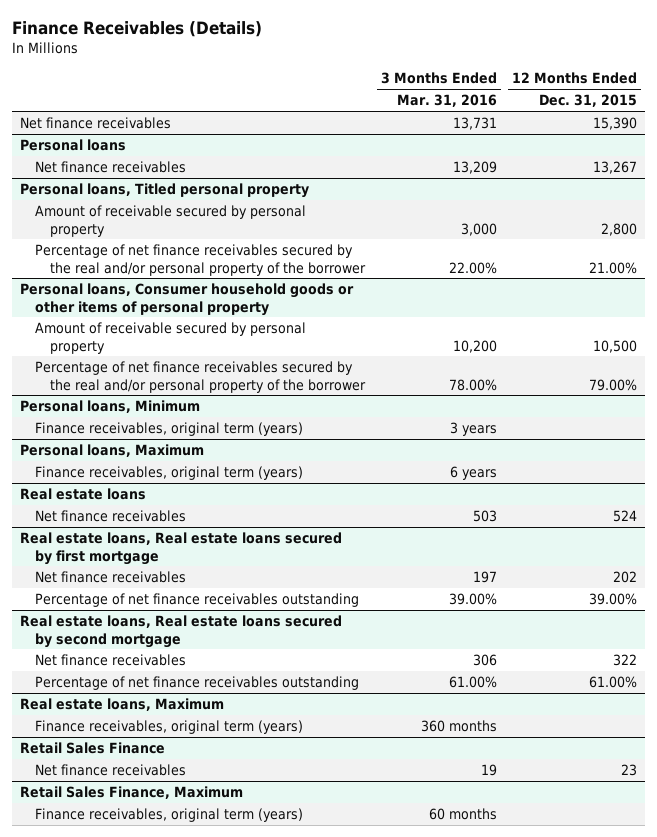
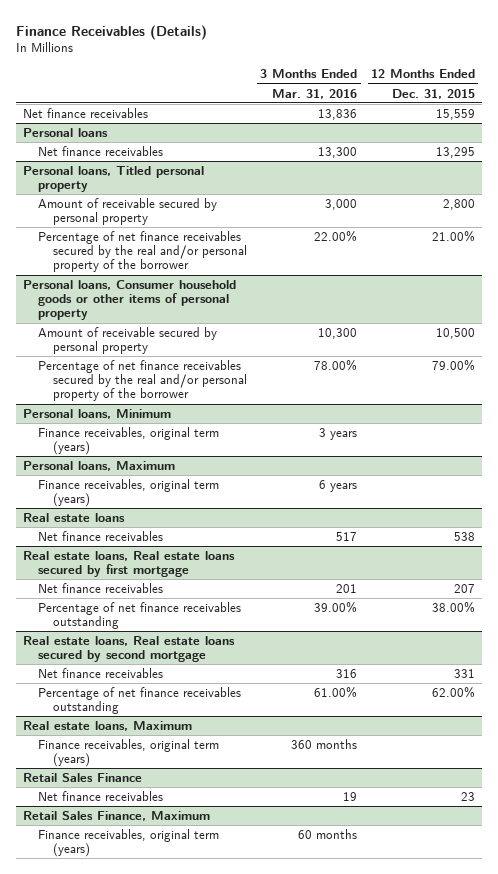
- Net finance receivables | 13,731 | 15,390
+ Net finance receivables | 13,836 | 15,559
@ Personal loans
- Net finance receivables | 13,209 | 13,267
+ Net finance receivables | 13,300 | 13,295
@ Personal loans, Consumer household goods or other items of personal property
- Amount of receivable secured by personal property | 10,200 | 10,500
+ Amount of receivable secured by personal property | 10,300 | 10,500
@ Real estate loans
- Net finance receivables | 503 | 524
+ Net finance receivables | 517 | 538
@ Real estate loans, Real estate loans secured by first mortgage
- Net finance receivables | 197 | 202
- Percentage of net finance receivables outstanding | 39.00% | 39.00%
+ Net finance receivables | 201 | 207
+ Percentage of net finance receivables outstanding | 39.00% | 38.00%
@ Real estate loans, Real estate loans secured by second mortgage
- Net finance receivables | 306 | 322
- Percentage of net finance receivables outstanding | 61.00% | 61.00%
+ Net finance receivables | 316 | 331
+ Percentage of net finance receivables outstanding | 61.00% | 62.00%

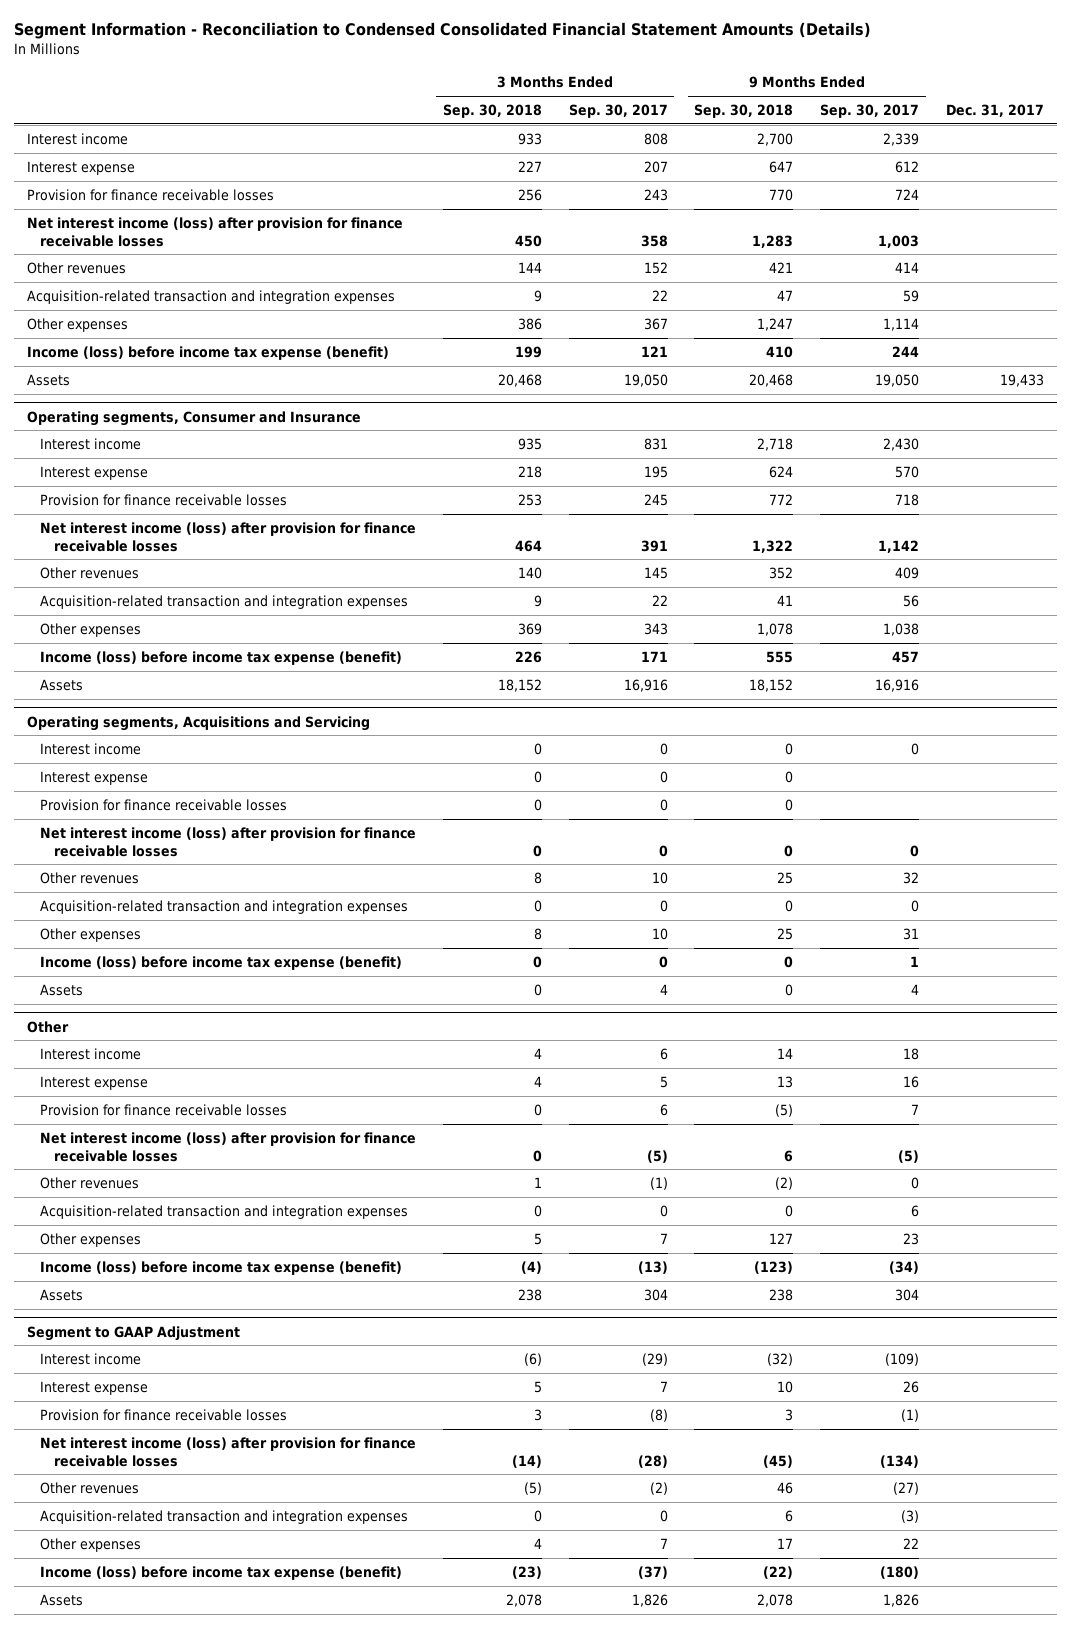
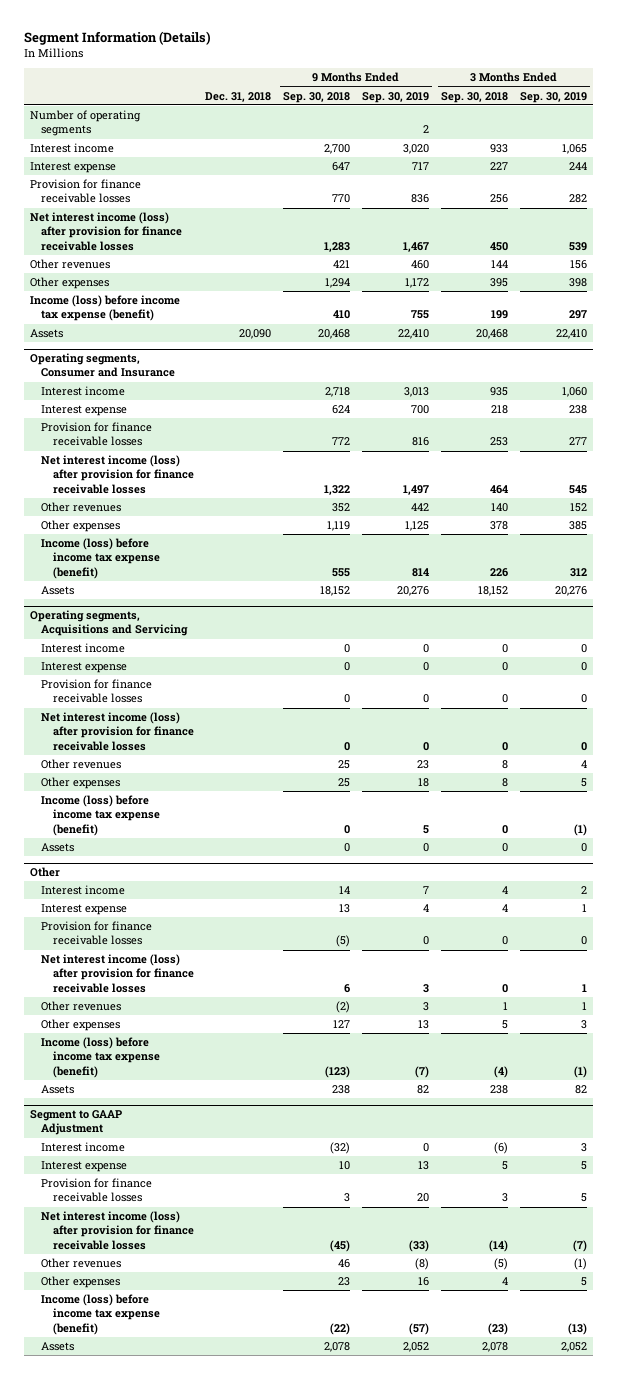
- Segment Information - Reconciliation to Condensed Consolidated Financial Statement Amounts (Details)
+ Segment Information (Details)
- | 3 Months Ended Sep. 30, 2018 | 3 Months Ended Sep. 30, 2017 | 9 Months Ended Sep. 30, 2018 | 9 Months Ended Sep. 30, 2017 | Dec. 31, 2017
+ | Dec. 31, 2018 | 9 Months Ended Sep. 30, 2018 | 9 Months Ended Sep. 30, 2019 | 3 Months Ended Sep. 30, 2018 | 3 Months Ended Sep. 30, 2019
+ Number of operating segments | | | 2 | |
- Acquisition-related transaction and integration expenses | 9 | 22 | 47 | 59 |
- Other expenses | 386 | 367 | 1,247 | 1,114 |
+ Other expenses | | 1,294 | 1,172 | 395 | 398
@ Operating segments, Consumer and Insurance
- Acquisition-related transaction and integration expenses | 9 | 22 | 41 | 56 |
- Other expenses | 369 | 343 | 1,078 | 1,038 |
+ Other expenses | | 1,119 | 1,125 | 378 | 385
@ Operating segments, Acquisitions and Servicing
- Acquisition-related transaction and integration expenses | 0 | 0 | 0 | 0 |
@ Other
- Acquisition-related transaction and integration expenses | 0 | 0 | 0 | 6 |
@ Segment to GAAP Adjustment
- Acquisition-related transaction and integration expenses | 0 | 0 | 6 | (3) |
- Other expenses | 4 | 7 | 17 | 22 |
+ Other expenses | | 23 | 16 | 4 | 5

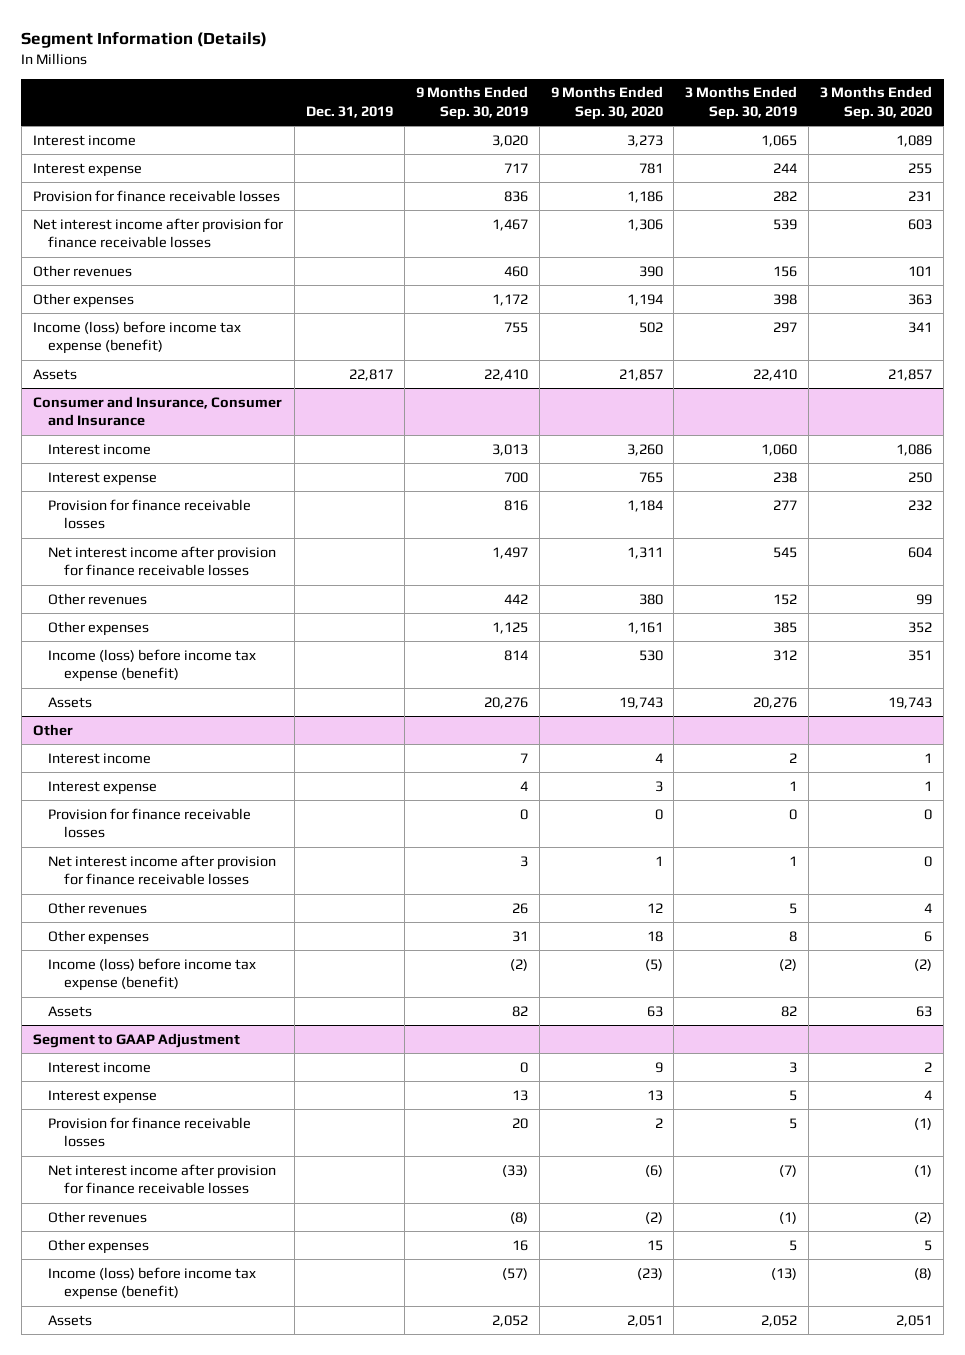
- | Dec. 31, 2018 | 9 Months Ended Sep. 30, 2018 | 9 Months Ended Sep. 30, 2019 | 3 Months Ended Sep. 30, 2018 | 3 Months Ended Sep. 30, 2019
+ | Dec. 31, 2019 | 9 Months Ended Sep. 30, 2019 | 9 Months Ended Sep. 30, 2020 | 3 Months Ended Sep. 30, 2019 | 3 Months Ended Sep. 30, 2020
- Number of operating segments | | | 2 | |
- Net interest income (loss) after provision for finance receivable losses | | 1,283 | 1,467 | 450 | 539
+ Net interest income after provision for finance receivable losses | | 1,467 | 1,306 | 539 | 603
- Operating segments, Consumer and Insurance
+ Consumer and Insurance, Consumer and Insurance
- Net interest income (loss) after provision for finance receivable losses | | 1,322 | 1,497 | 464 | 545
+ Net interest income after provision for finance receivable losses | | 1,497 | 1,311 | 545 | 604
- Operating segments, Acquisitions and Servicing
- Interest income | | 0 | 0 | 0 | 0
- Interest expense | | 0 | 0 | 0 | 0
- Provision for finance receivable losses | | 0 | 0 | 0 | 0
- Net interest income (loss) after provision for finance receivable losses | | 0 | 0 | 0 | 0
- Other revenues | | 25 | 23 | 8 | 4
- Other expenses | | 25 | 18 | 8 | 5
- Income (loss) before income tax expense (benefit) | | 0 | 5 | 0 | (1)
- Assets | | 0 | 0 | 0 | 0
@ Other
- Net interest income (loss) after provision for finance receivable losses | | 6 | 3 | 0 | 1
- Other revenues | | (2) | 3 | 1 | 1
- Other expenses | | 127 | 13 | 5 | 3
- Income (loss) before income tax expense (benefit) | | (123) | (7) | (4) | (1)
+ Net interest income after provision for finance receivable losses | | 3 | 1 | 1 | 0
+ Other revenues | | 26 | 12 | 5 | 4
+ Other expenses | | 31 | 18 | 8 | 6
+ Income (loss) before income tax expense (benefit) | | (2) | (5) | (2) | (2)
@ Segment to GAAP Adjustment
- Net interest income (loss) after provision for finance receivable losses | | (45) | (33) | (14) | (7)
+ Net interest income after provision for finance receivable losses | | (33) | (6) | (7) | (1)

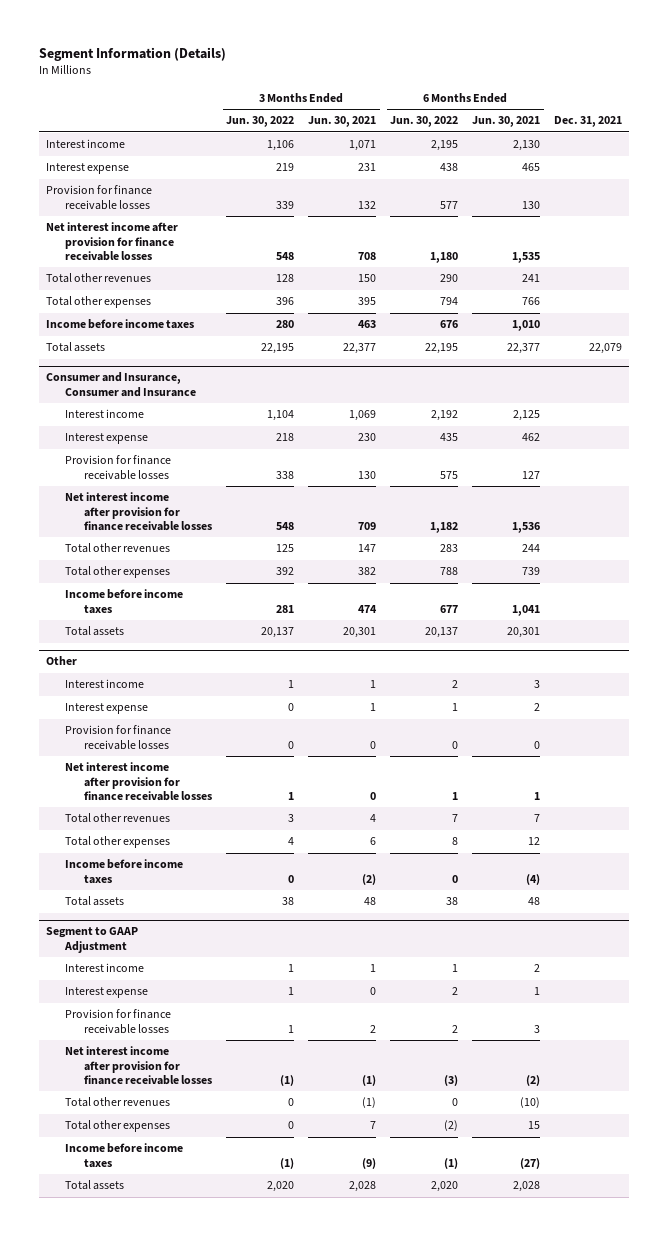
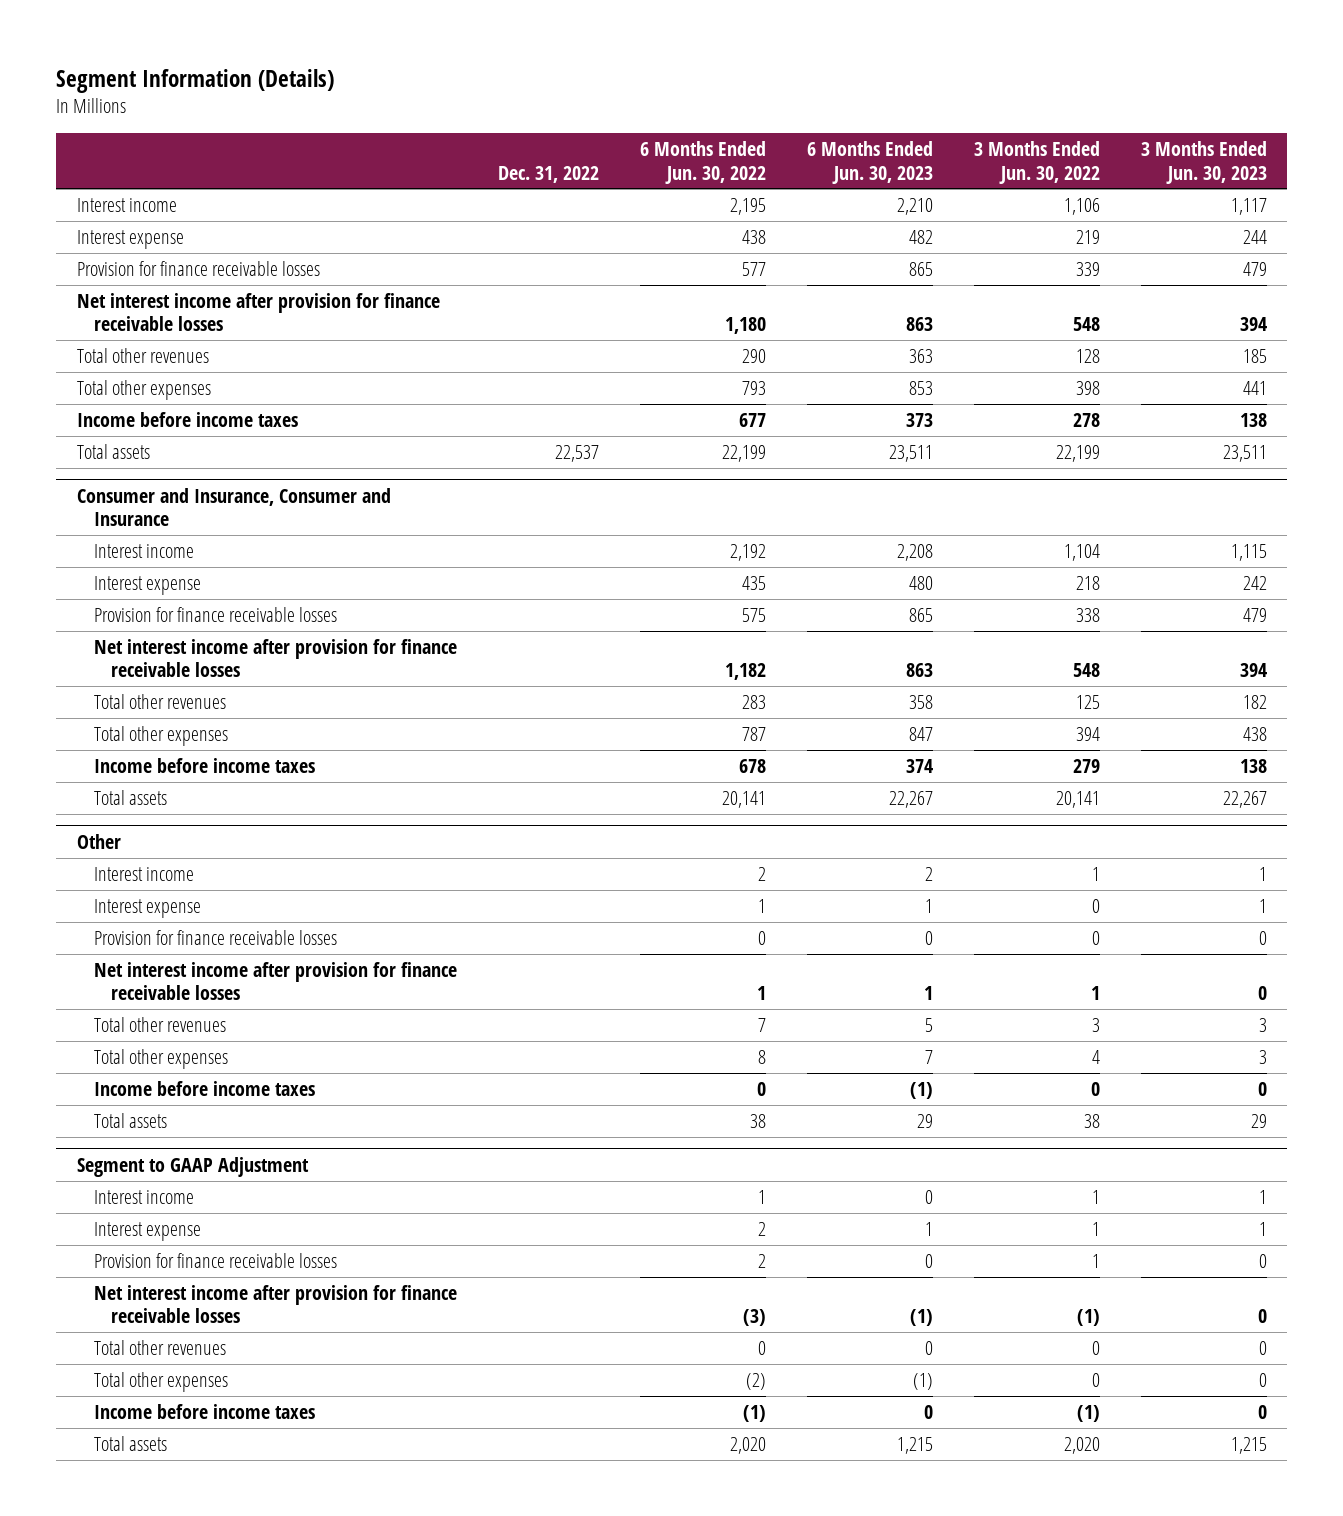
- | 3 Months Ended Jun. 30, 2022 | 3 Months Ended Jun. 30, 2021 | 6 Months Ended Jun. 30, 2022 | 6 Months Ended Jun. 30, 2021 | Dec. 31, 2021
+ | Dec. 31, 2022 | 6 Months Ended Jun. 30, 2022 | 6 Months Ended Jun. 30, 2023 | 3 Months Ended Jun. 30, 2022 | 3 Months Ended Jun. 30, 2023
- Total other expenses | 396 | 395 | 794 | 766 |
- Income before income taxes | 280 | 463 | 676 | 1,010 |
- Total assets | 22,195 | 22,377 | 22,195 | 22,377 | 22,079
+ Total other expenses | | 793 | 853 | 398 | 441
+ Income before income taxes | | 677 | 373 | 278 | 138
+ Total assets | 22,537 | 22,199 | 23,511 | 22,199 | 23,511
@ Consumer and Insurance, Consumer and Insurance
- Total other expenses | 392 | 382 | 788 | 739 |
- Income before income taxes | 281 | 474 | 677 | 1,041 |
- Total assets | 20,137 | 20,301 | 20,137 | 20,301 |
+ Total other expenses | | 787 | 847 | 394 | 438
+ Income before income taxes | | 678 | 374 | 279 | 138
+ Total assets | | 20,141 | 22,267 | 20,141 | 22,267

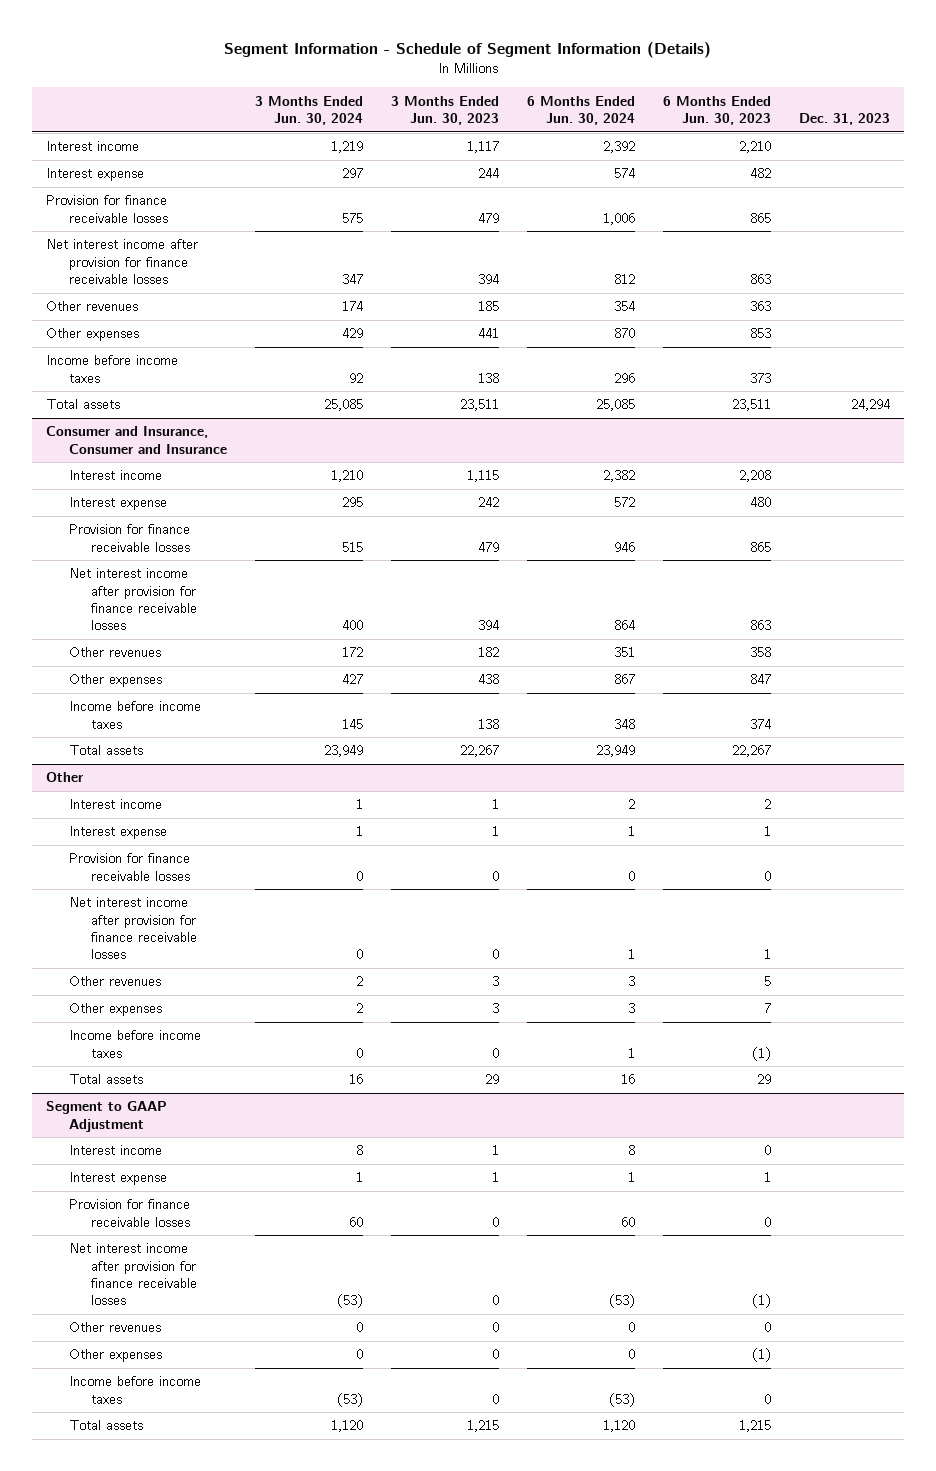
- Segment Information (Details)
+ Segment Information - Schedule of Segment Information (Details)
- | Dec. 31, 2022 | 6 Months Ended Jun. 30, 2022 | 6 Months Ended Jun. 30, 2023 | 3 Months Ended Jun. 30, 2022 | 3 Months Ended Jun. 30, 2023
+ | 3 Months Ended Jun. 30, 2024 | 3 Months Ended Jun. 30, 2023 | 6 Months Ended Jun. 30, 2024 | 6 Months Ended Jun. 30, 2023 | Dec. 31, 2023
- Total other revenues | | 290 | 363 | 128 | 185
- Total other expenses | | 793 | 853 | 398 | 441
+ Other revenues | 174 | 185 | 354 | 363 |
+ Other expenses | 429 | 441 | 870 | 853 |
@ Consumer and Insurance, Consumer and Insurance
- Total other revenues | | 283 | 358 | 125 | 182
- Total other expenses | | 787 | 847 | 394 | 438
+ Other revenues | 172 | 182 | 351 | 358 |
+ Other expenses | 427 | 438 | 867 | 847 |
@ Other
- Total other revenues | | 7 | 5 | 3 | 3
- Total other expenses | | 8 | 7 | 4 | 3
+ Other revenues | 2 | 3 | 3 | 5 |
+ Other expenses | 2 | 3 | 3 | 7 |
@ Segment to GAAP Adjustment
- Total other revenues | | 0 | 0 | 0 | 0
- Total other expenses | | (2) | (1) | 0 | 0
+ Other revenues | 0 | 0 | 0 | 0 |
+ Other expenses | 0 | 0 | 0 | (1) |

